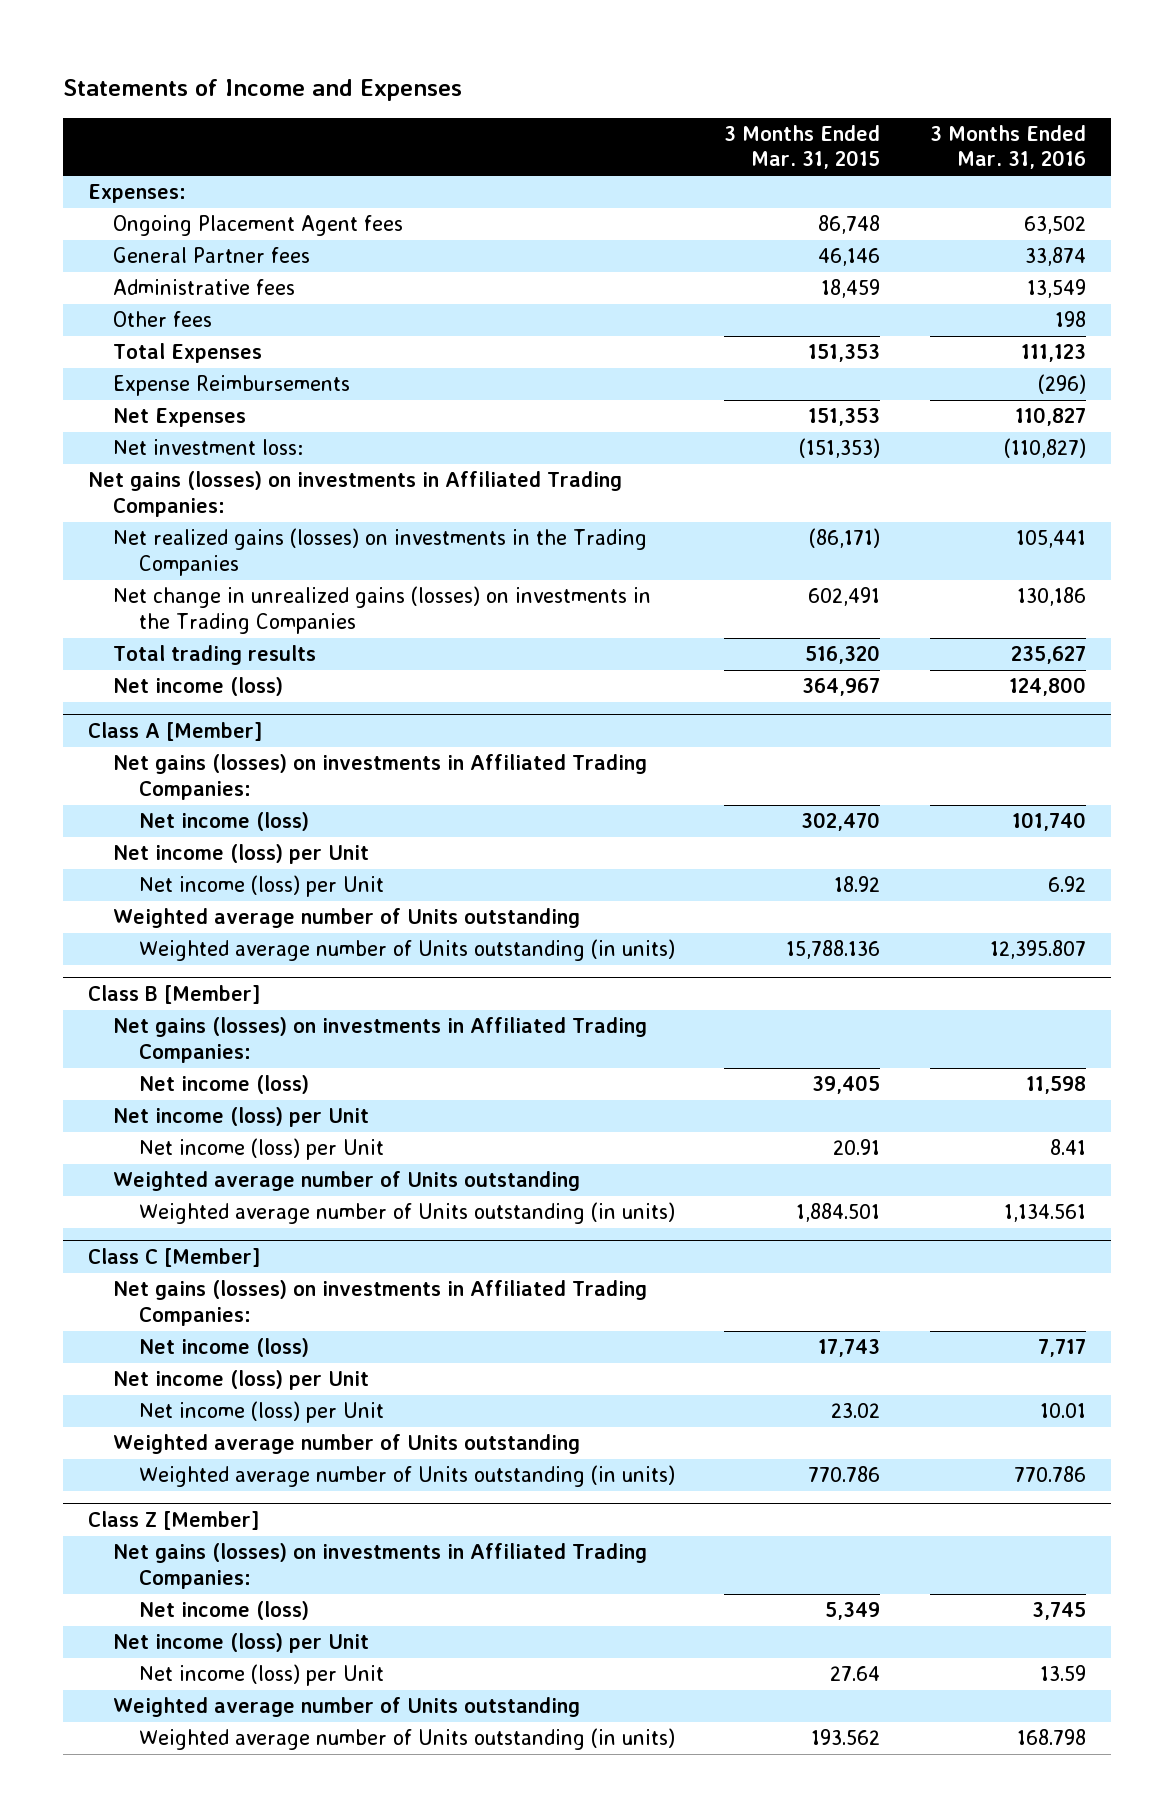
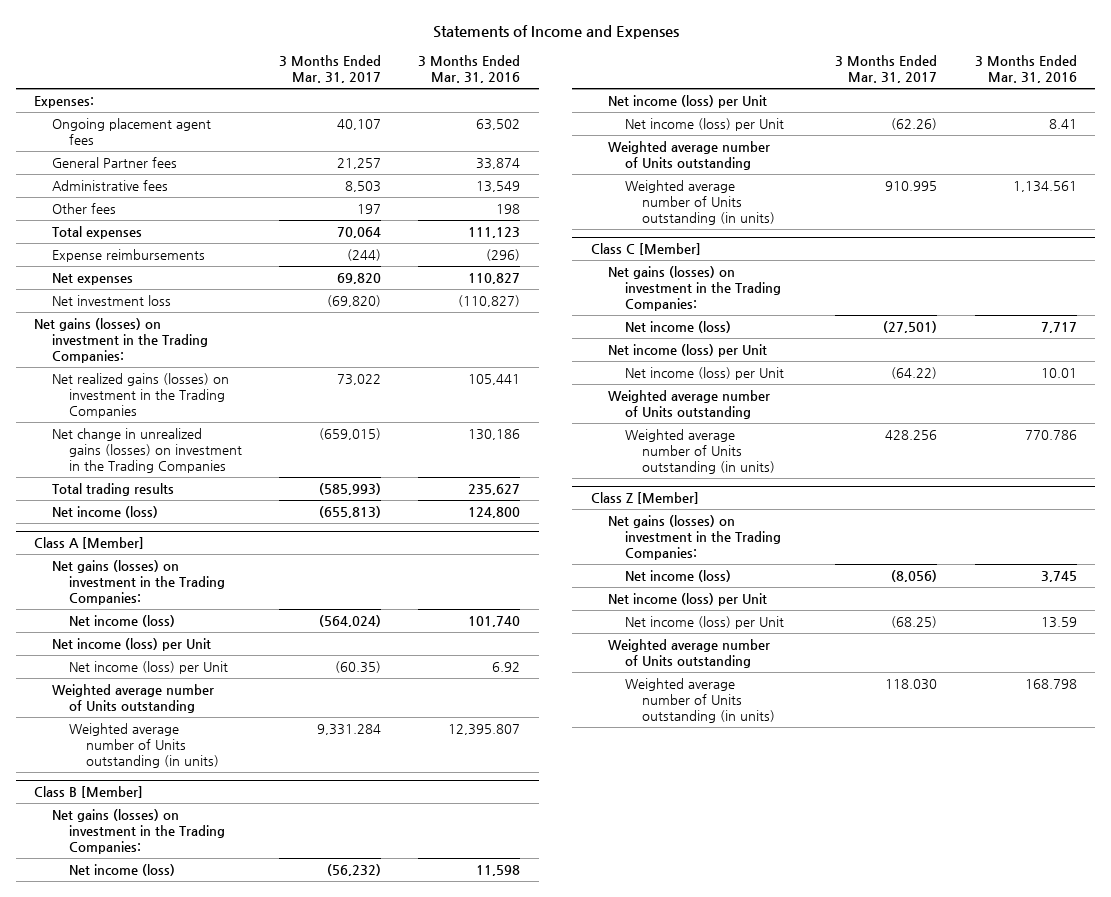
- | 3 Months Ended Mar. 31, 2015 | 3 Months Ended Mar. 31, 2016
+ | 3 Months Ended Mar. 31, 2017 | 3 Months Ended Mar. 31, 2016
- Ongoing Placement Agent fees | 86,748 | 63,502
+ Ongoing placement agent fees | 40,107 | 63,502
- Total Expenses | 151,353 | 111,123
- Expense Reimbursements | | (296)
- Net Expenses | 151,353 | 110,827
- Net investment loss: | (151,353) | (110,827)
- Net gains (losses) on investments in Affiliated Trading Companies:
- Net realized gains (losses) on investments in the Trading Companies | (86,171) | 105,441
- Net change in unrealized gains (losses) on investments in the Trading Companies | 602,491 | 130,186
+ Total expenses | 70,064 | 111,123
+ Expense reimbursements | (244) | (296)
+ Net expenses | 69,820 | 110,827
+ Net investment loss | (69,820) | (110,827)
+ Net gains (losses) on investment in the Trading Companies:
+ Net realized gains (losses) on investment in the Trading Companies | 73,022 | 105,441
+ Net change in unrealized gains (losses) on investment in the Trading Companies | (659,015) | 130,186
@ Class A [Member]
- Net gains (losses) on investments in Affiliated Trading Companies:
+ Net gains (losses) on investment in the Trading Companies:
@ Class B [Member]
- Net gains (losses) on investments in Affiliated Trading Companies:
+ Net gains (losses) on investment in the Trading Companies:
@ Class C [Member]
- Net gains (losses) on investments in Affiliated Trading Companies:
+ Net gains (losses) on investment in the Trading Companies:
@ Class Z [Member]
- Net gains (losses) on investments in Affiliated Trading Companies:
+ Net gains (losses) on investment in the Trading Companies:

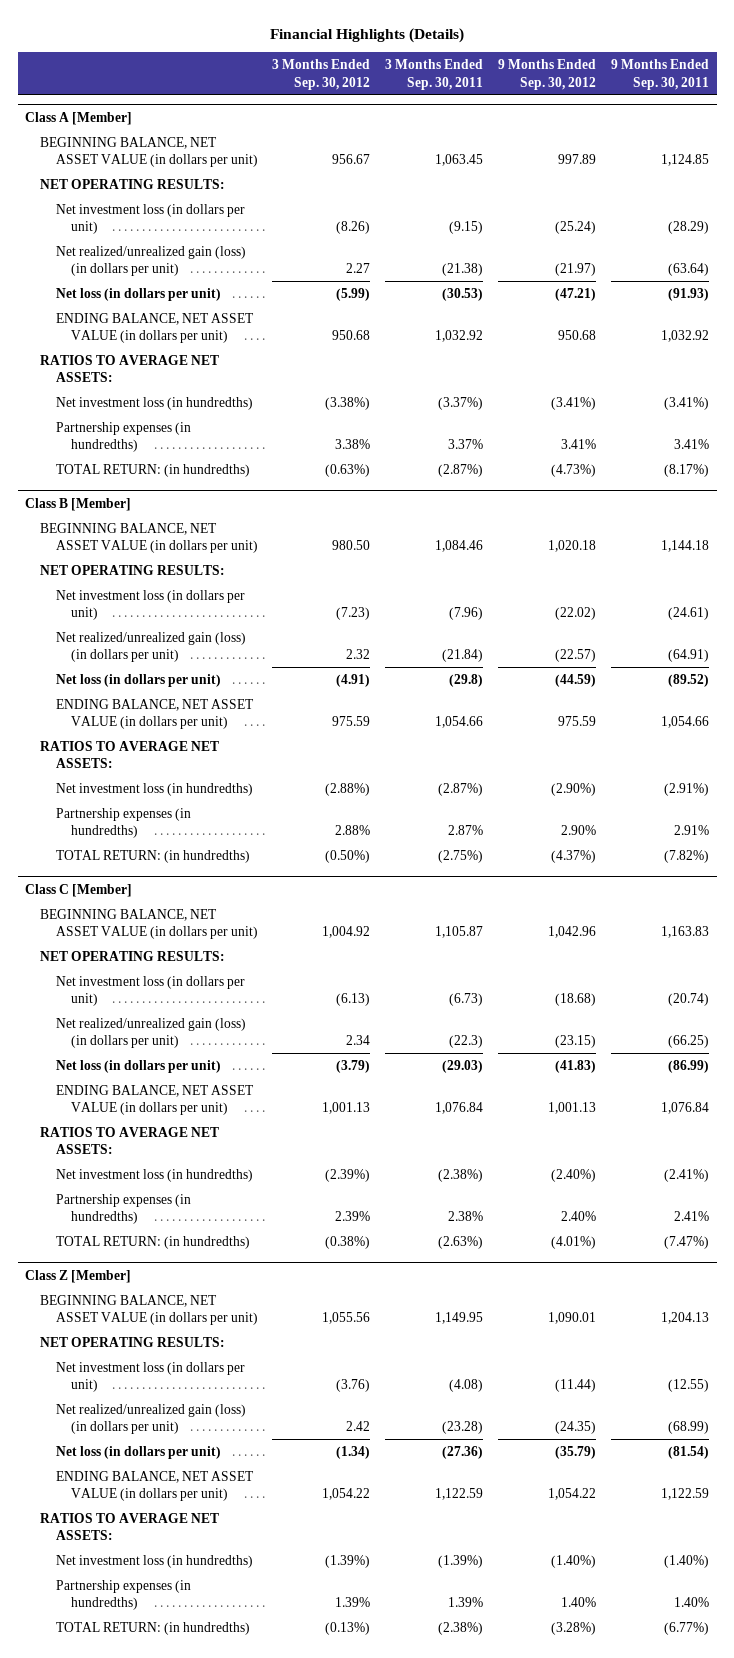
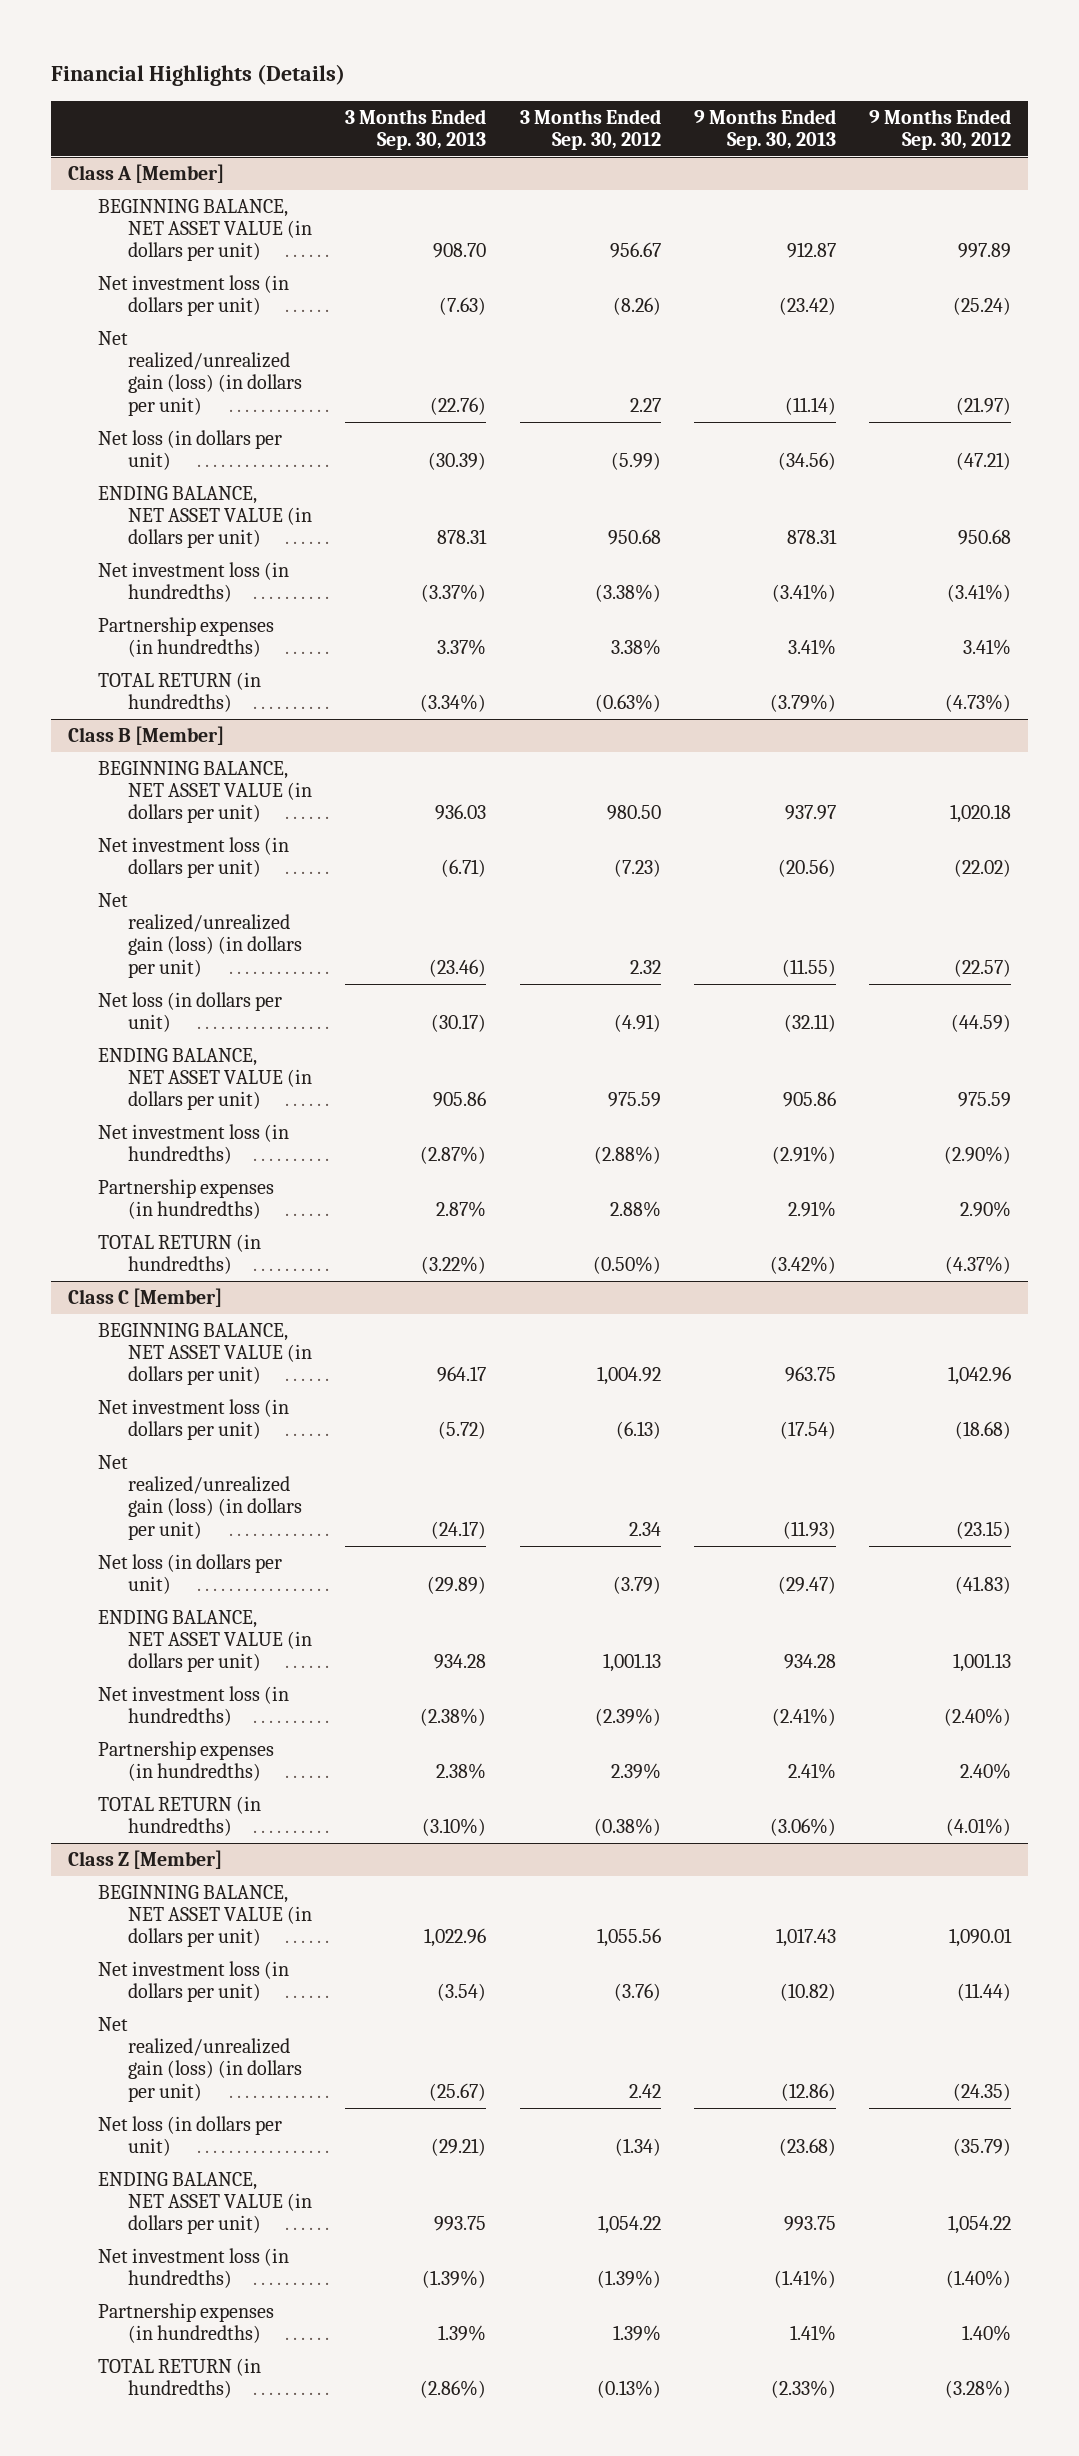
- | 3 Months Ended Sep. 30, 2012 | 3 Months Ended Sep. 30, 2011 | 9 Months Ended Sep. 30, 2012 | 9 Months Ended Sep. 30, 2011
+ | 3 Months Ended Sep. 30, 2013 | 3 Months Ended Sep. 30, 2012 | 9 Months Ended Sep. 30, 2013 | 9 Months Ended Sep. 30, 2012
@ Class A [Member]
- NET OPERATING RESULTS:
- RATIOS TO AVERAGE NET ASSETS:
- TOTAL RETURN: (in hundredths) | (0.63%) | (2.87%) | (4.73%) | (8.17%)
+ TOTAL RETURN (in hundredths) | (3.34%) | (0.63%) | (3.79%) | (4.73%)
@ Class B [Member]
- NET OPERATING RESULTS:
- RATIOS TO AVERAGE NET ASSETS:
- TOTAL RETURN: (in hundredths) | (0.50%) | (2.75%) | (4.37%) | (7.82%)
+ TOTAL RETURN (in hundredths) | (3.22%) | (0.50%) | (3.42%) | (4.37%)
@ Class C [Member]
- NET OPERATING RESULTS:
- RATIOS TO AVERAGE NET ASSETS:
- TOTAL RETURN: (in hundredths) | (0.38%) | (2.63%) | (4.01%) | (7.47%)
+ TOTAL RETURN (in hundredths) | (3.10%) | (0.38%) | (3.06%) | (4.01%)
@ Class Z [Member]
- NET OPERATING RESULTS:
- RATIOS TO AVERAGE NET ASSETS:
- TOTAL RETURN: (in hundredths) | (0.13%) | (2.38%) | (3.28%) | (6.77%)
+ TOTAL RETURN (in hundredths) | (2.86%) | (0.13%) | (2.33%) | (3.28%)

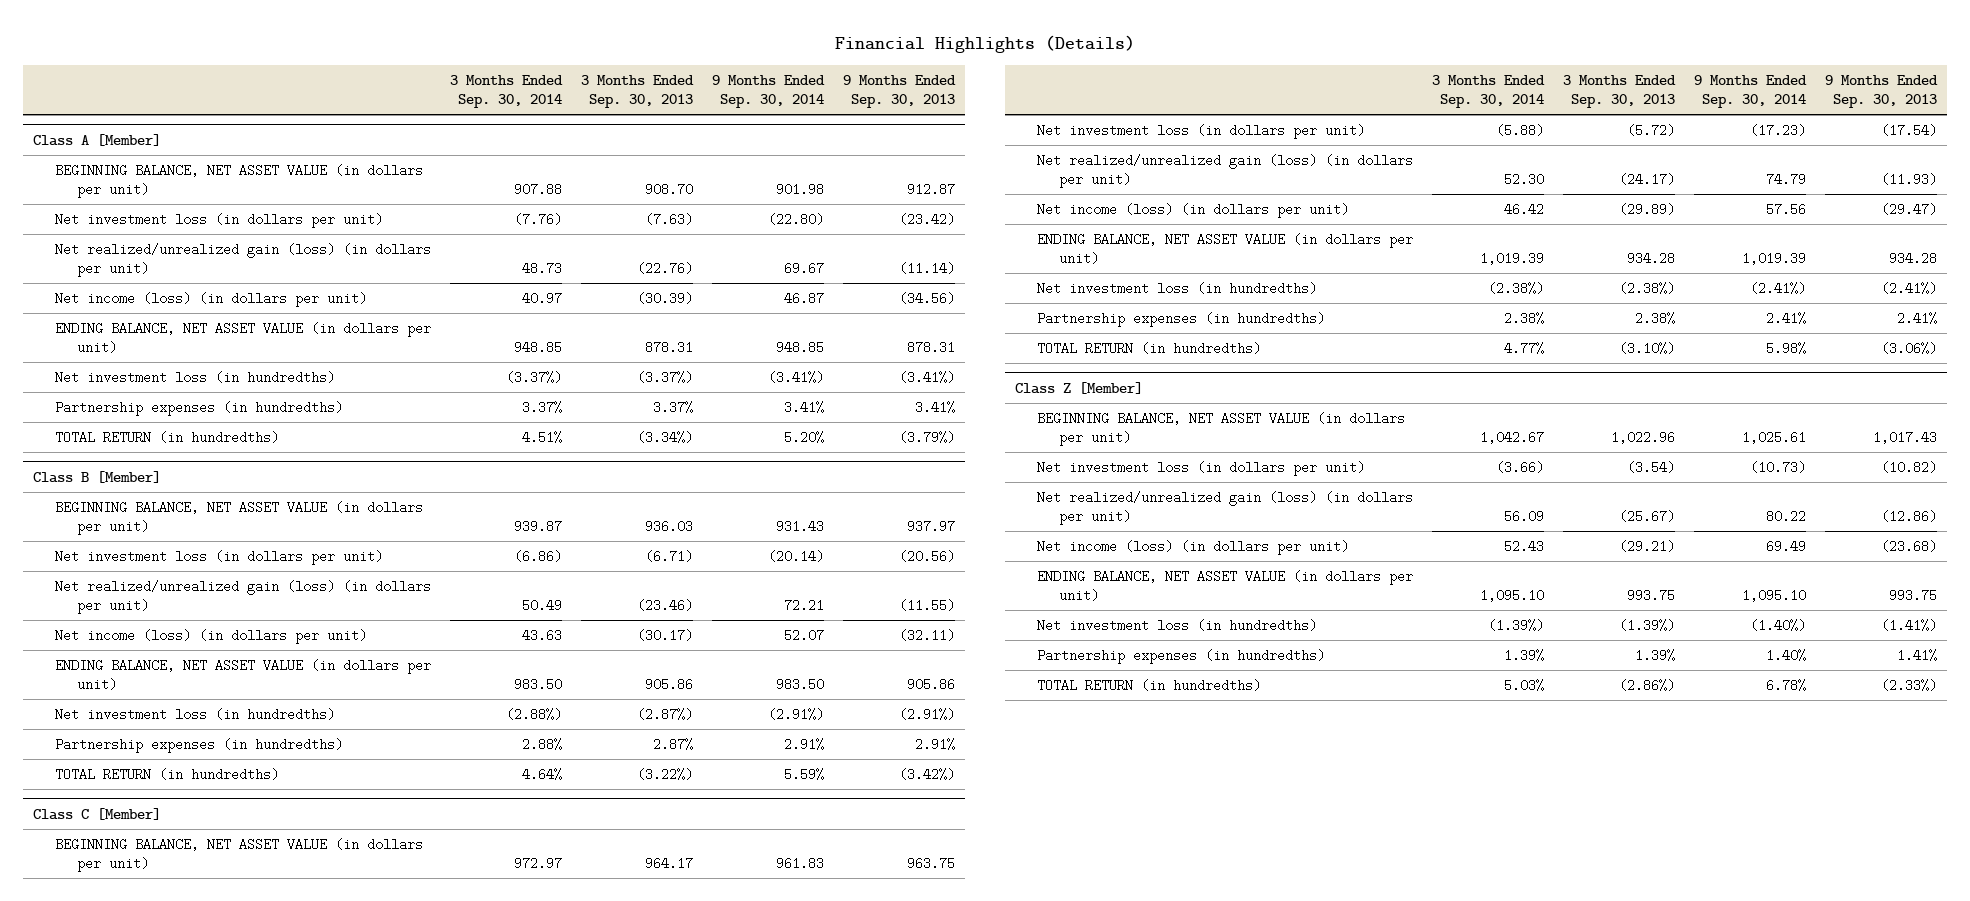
- | 3 Months Ended Sep. 30, 2013 | 3 Months Ended Sep. 30, 2012 | 9 Months Ended Sep. 30, 2013 | 9 Months Ended Sep. 30, 2012
+ | 3 Months Ended Sep. 30, 2014 | 3 Months Ended Sep. 30, 2013 | 9 Months Ended Sep. 30, 2014 | 9 Months Ended Sep. 30, 2013
@ Class A [Member]
- Net loss (in dollars per unit) | (30.39) | (5.99) | (34.56) | (47.21)
+ Net income (loss) (in dollars per unit) | 40.97 | (30.39) | 46.87 | (34.56)
@ Class B [Member]
- Net loss (in dollars per unit) | (30.17) | (4.91) | (32.11) | (44.59)
+ Net income (loss) (in dollars per unit) | 43.63 | (30.17) | 52.07 | (32.11)
@ Class C [Member]
- Net loss (in dollars per unit) | (29.89) | (3.79) | (29.47) | (41.83)
+ Net income (loss) (in dollars per unit) | 46.42 | (29.89) | 57.56 | (29.47)
@ Class Z [Member]
- Net loss (in dollars per unit) | (29.21) | (1.34) | (23.68) | (35.79)
+ Net income (loss) (in dollars per unit) | 52.43 | (29.21) | 69.49 | (23.68)

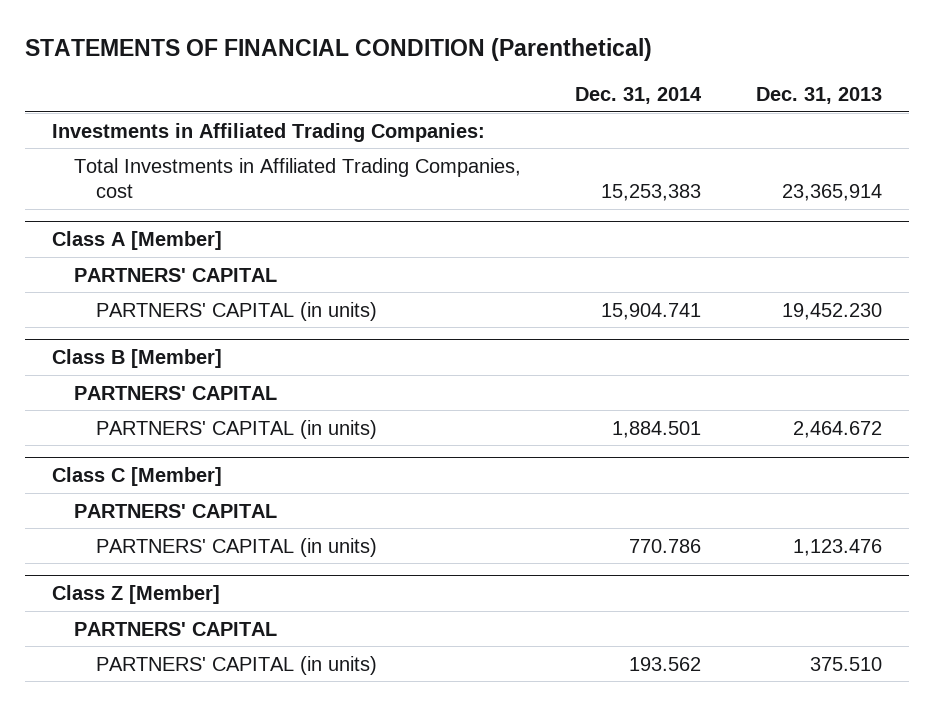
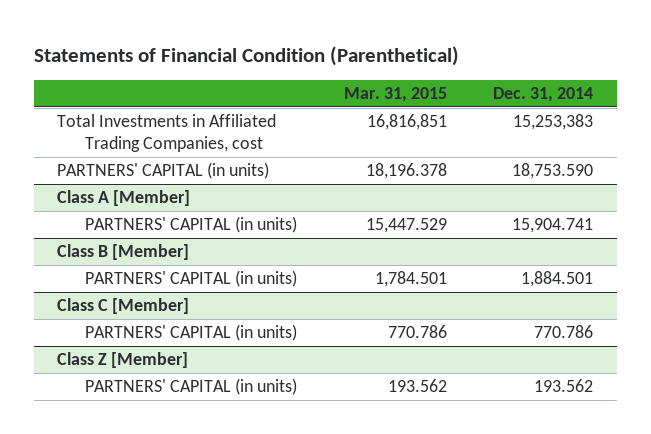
- STATEMENTS OF FINANCIAL CONDITION (Parenthetical)
+ Statements of Financial Condition (Parenthetical)
- | Dec. 31, 2014 | Dec. 31, 2013
+ | Mar. 31, 2015 | Dec. 31, 2014
- Investments in Affiliated Trading Companies:
+ PARTNERS' CAPITAL (in units) | 18,196.378 | 18,753.590
@ Class A [Member]
- PARTNERS' CAPITAL
@ Class B [Member]
- PARTNERS' CAPITAL
@ Class C [Member]
- PARTNERS' CAPITAL
@ Class Z [Member]
- PARTNERS' CAPITAL

